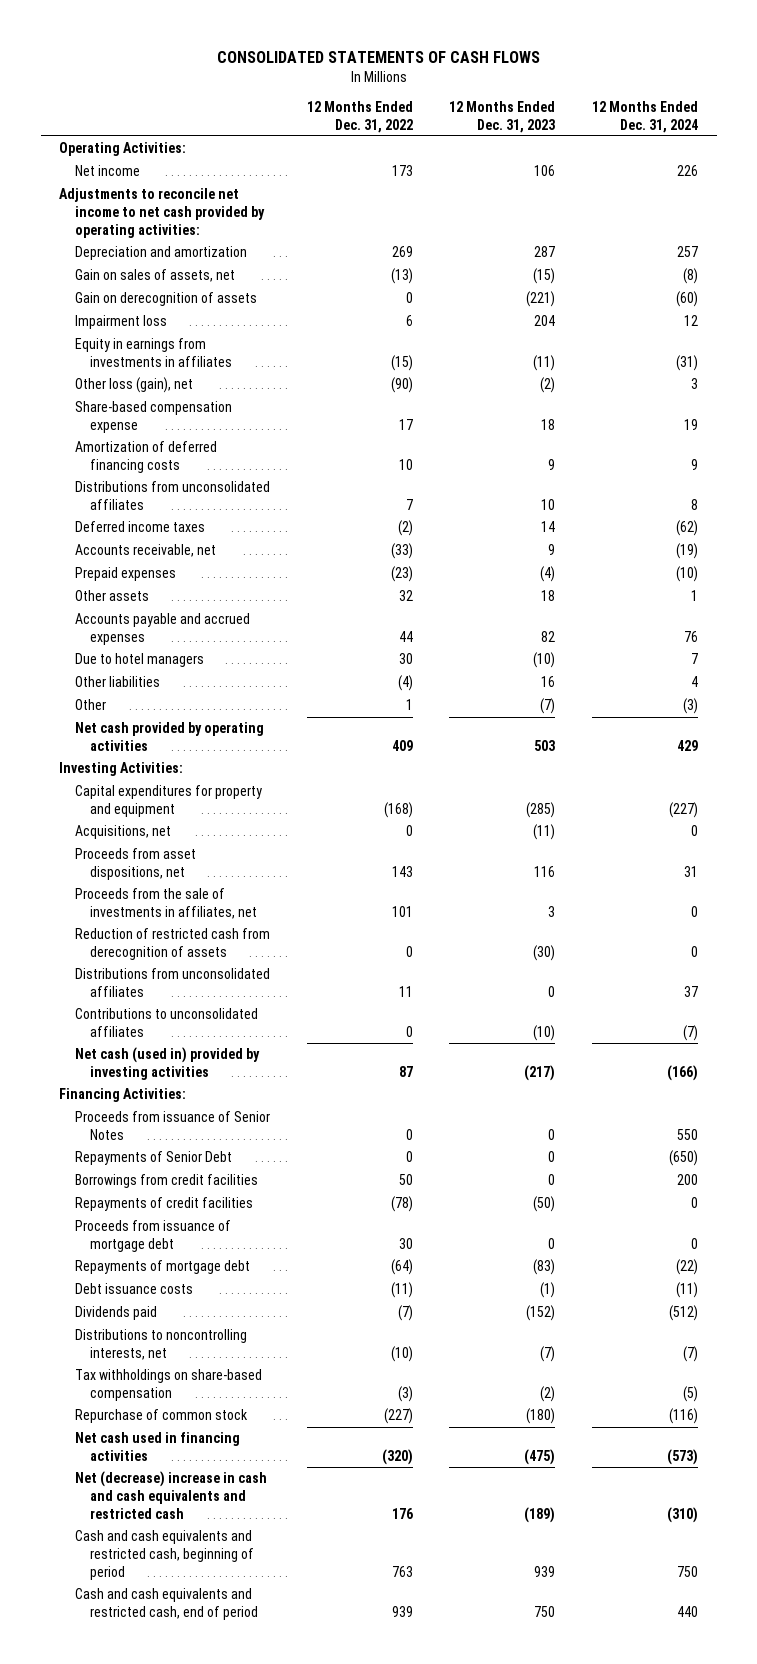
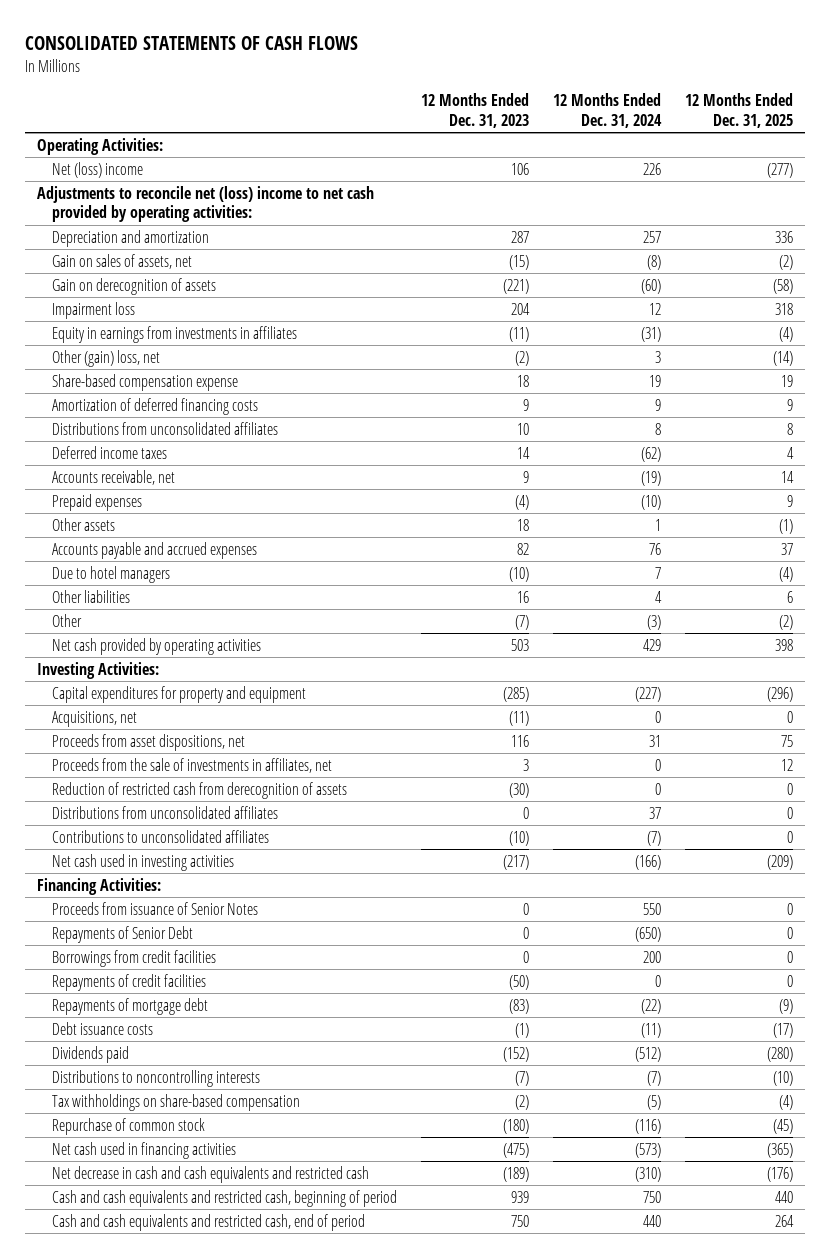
- | 12 Months Ended Dec. 31, 2022 | 12 Months Ended Dec. 31, 2023 | 12 Months Ended Dec. 31, 2024
+ | 12 Months Ended Dec. 31, 2023 | 12 Months Ended Dec. 31, 2024 | 12 Months Ended Dec. 31, 2025
- Net income | 173 | 106 | 226
- Adjustments to reconcile net income to net cash provided by operating activities:
+ Net (loss) income | 106 | 226 | (277)
+ Adjustments to reconcile net (loss) income to net cash provided by operating activities:
- Other loss (gain), net | (90) | (2) | 3
+ Other (gain) loss, net | (2) | 3 | (14)
- Net cash (used in) provided by investing activities | 87 | (217) | (166)
+ Net cash used in investing activities | (217) | (166) | (209)
- Proceeds from issuance of mortgage debt | 30 | 0 | 0
- Distributions to noncontrolling interests, net | (10) | (7) | (7)
+ Distributions to noncontrolling interests | (7) | (7) | (10)
- Net (decrease) increase in cash and cash equivalents and restricted cash | 176 | (189) | (310)
+ Net decrease in cash and cash equivalents and restricted cash | (189) | (310) | (176)

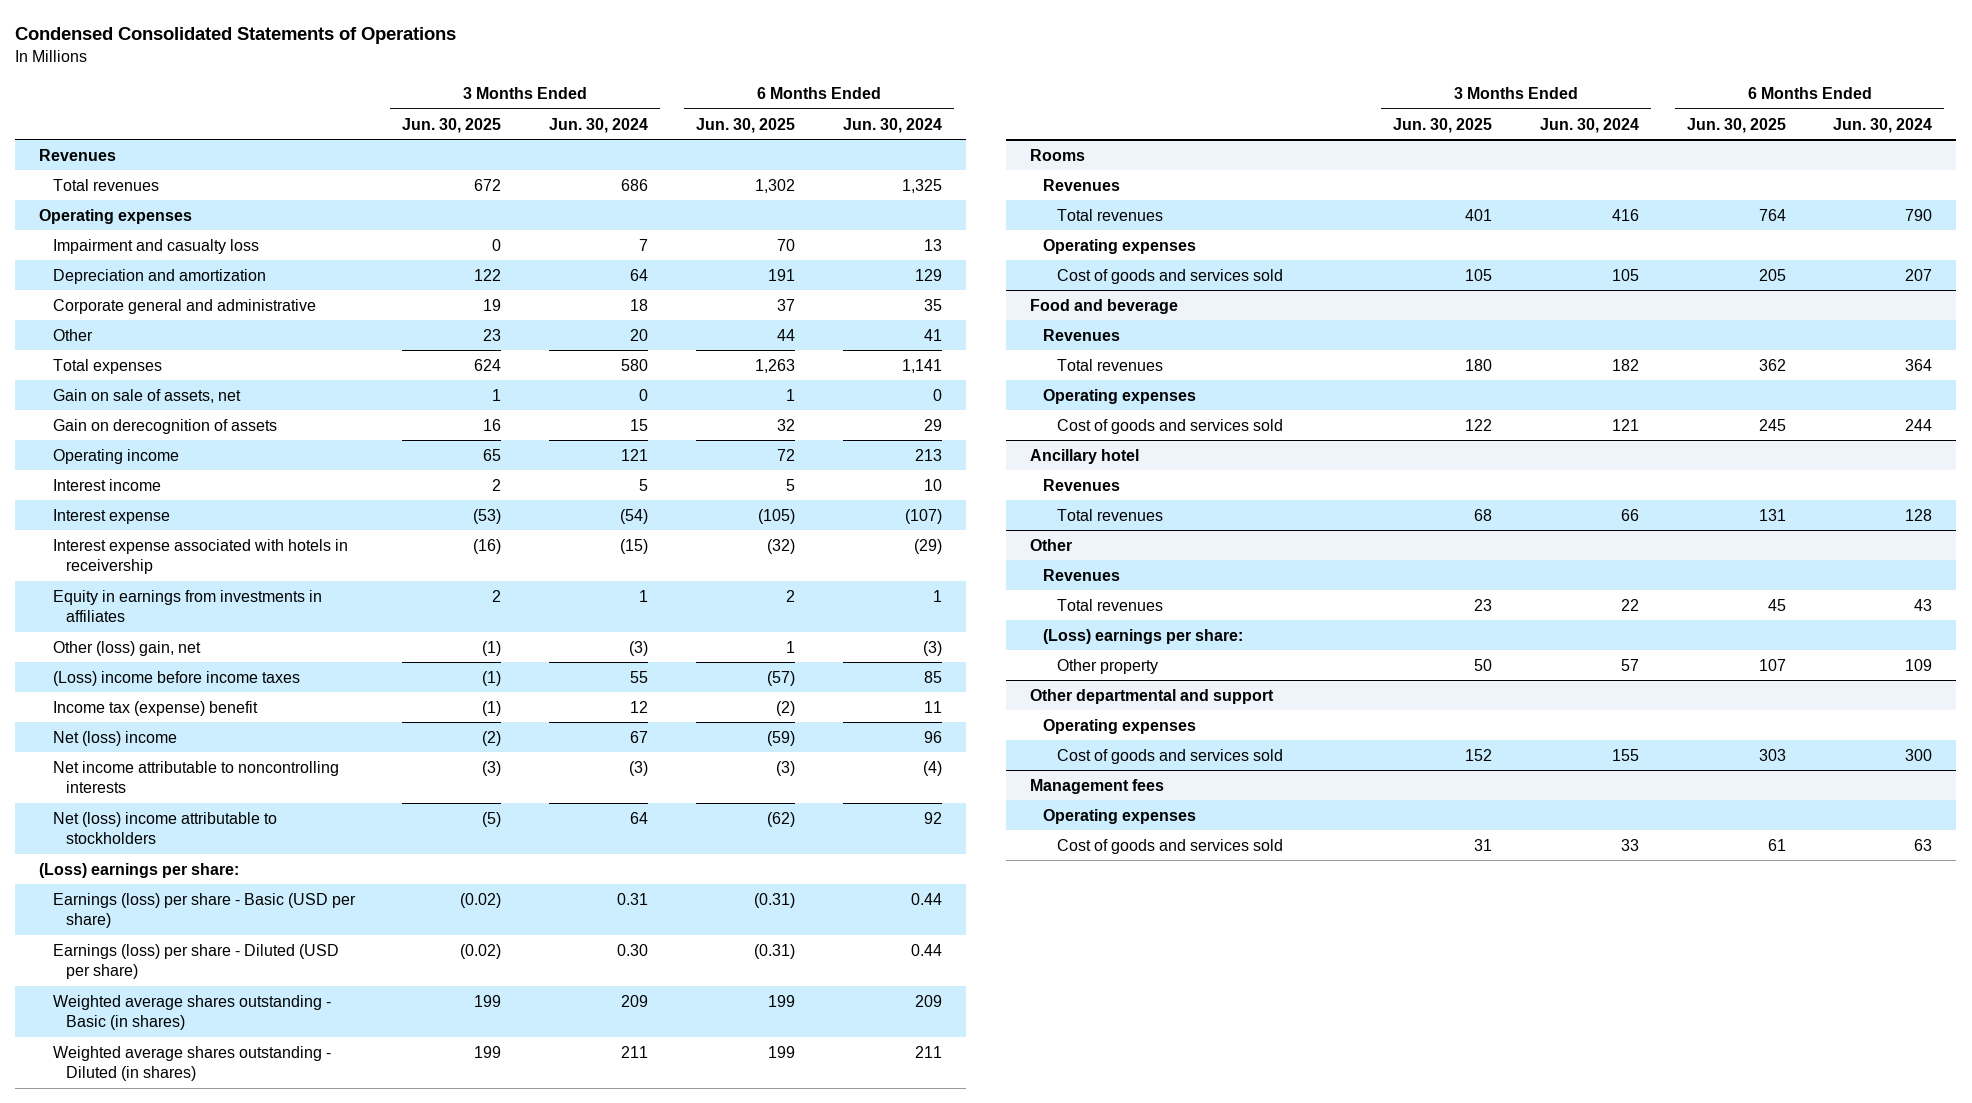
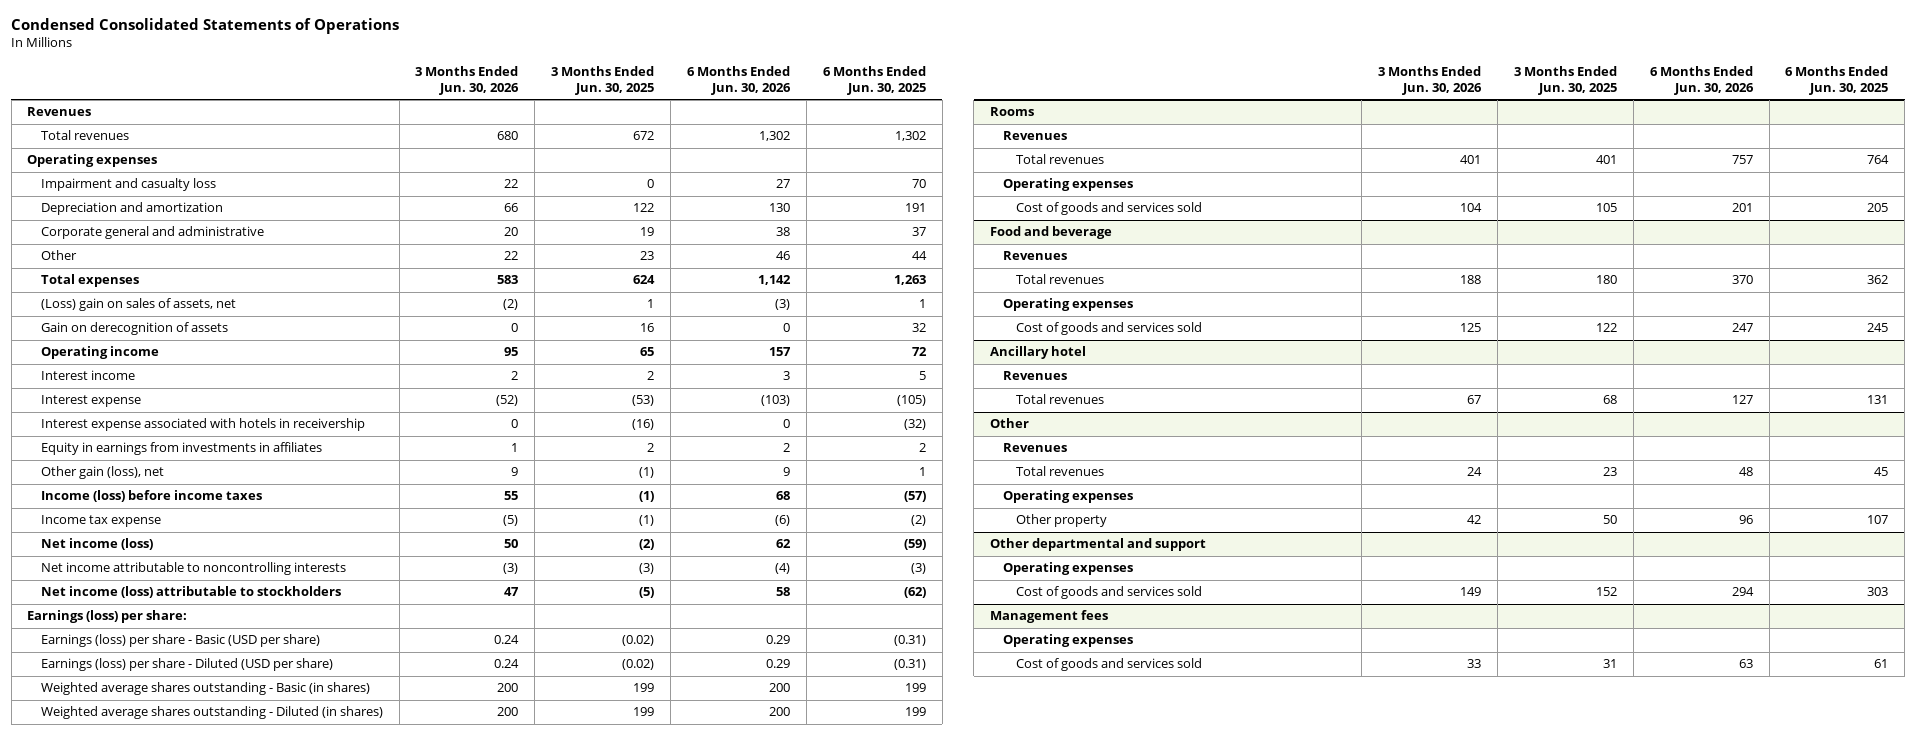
- | 3 Months Ended Jun. 30, 2025 | 3 Months Ended Jun. 30, 2024 | 6 Months Ended Jun. 30, 2025 | 6 Months Ended Jun. 30, 2024
+ | 3 Months Ended Jun. 30, 2026 | 3 Months Ended Jun. 30, 2025 | 6 Months Ended Jun. 30, 2026 | 6 Months Ended Jun. 30, 2025
- Gain on sale of assets, net | 1 | 0 | 1 | 0
+ (Loss) gain on sales of assets, net | (2) | 1 | (3) | 1
- Other (loss) gain, net | (1) | (3) | 1 | (3)
- (Loss) income before income taxes | (1) | 55 | (57) | 85
- Income tax (expense) benefit | (1) | 12 | (2) | 11
- Net (loss) income | (2) | 67 | (59) | 96
+ Other gain (loss), net | 9 | (1) | 9 | 1
+ Income (loss) before income taxes | 55 | (1) | 68 | (57)
+ Income tax expense | (5) | (1) | (6) | (2)
+ Net income (loss) | 50 | (2) | 62 | (59)
- Net (loss) income attributable to stockholders | (5) | 64 | (62) | 92
- (Loss) earnings per share:
+ Net income (loss) attributable to stockholders | 47 | (5) | 58 | (62)
+ Earnings (loss) per share:
@ Other
- (Loss) earnings per share:
+ Operating expenses

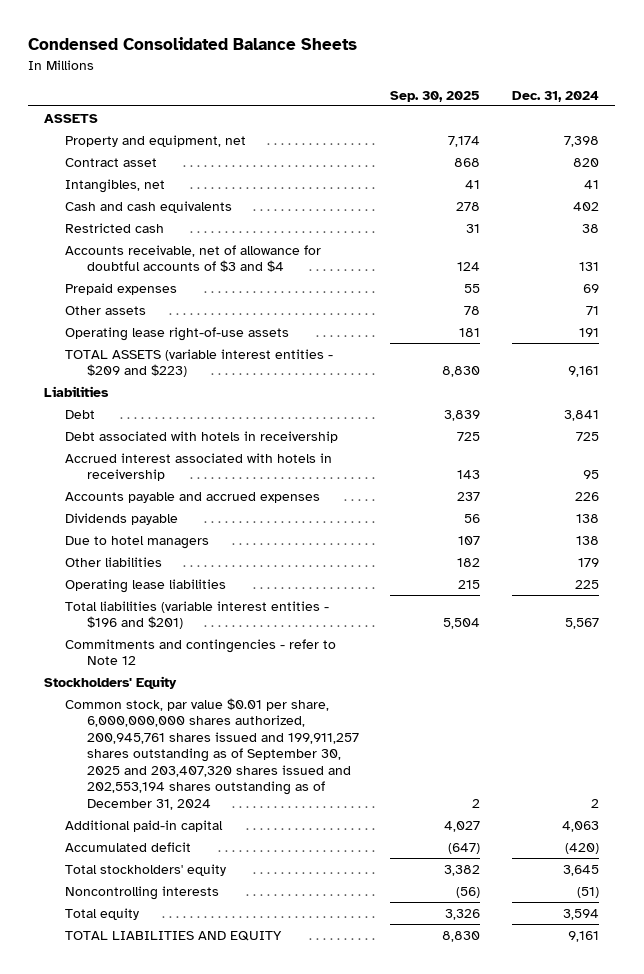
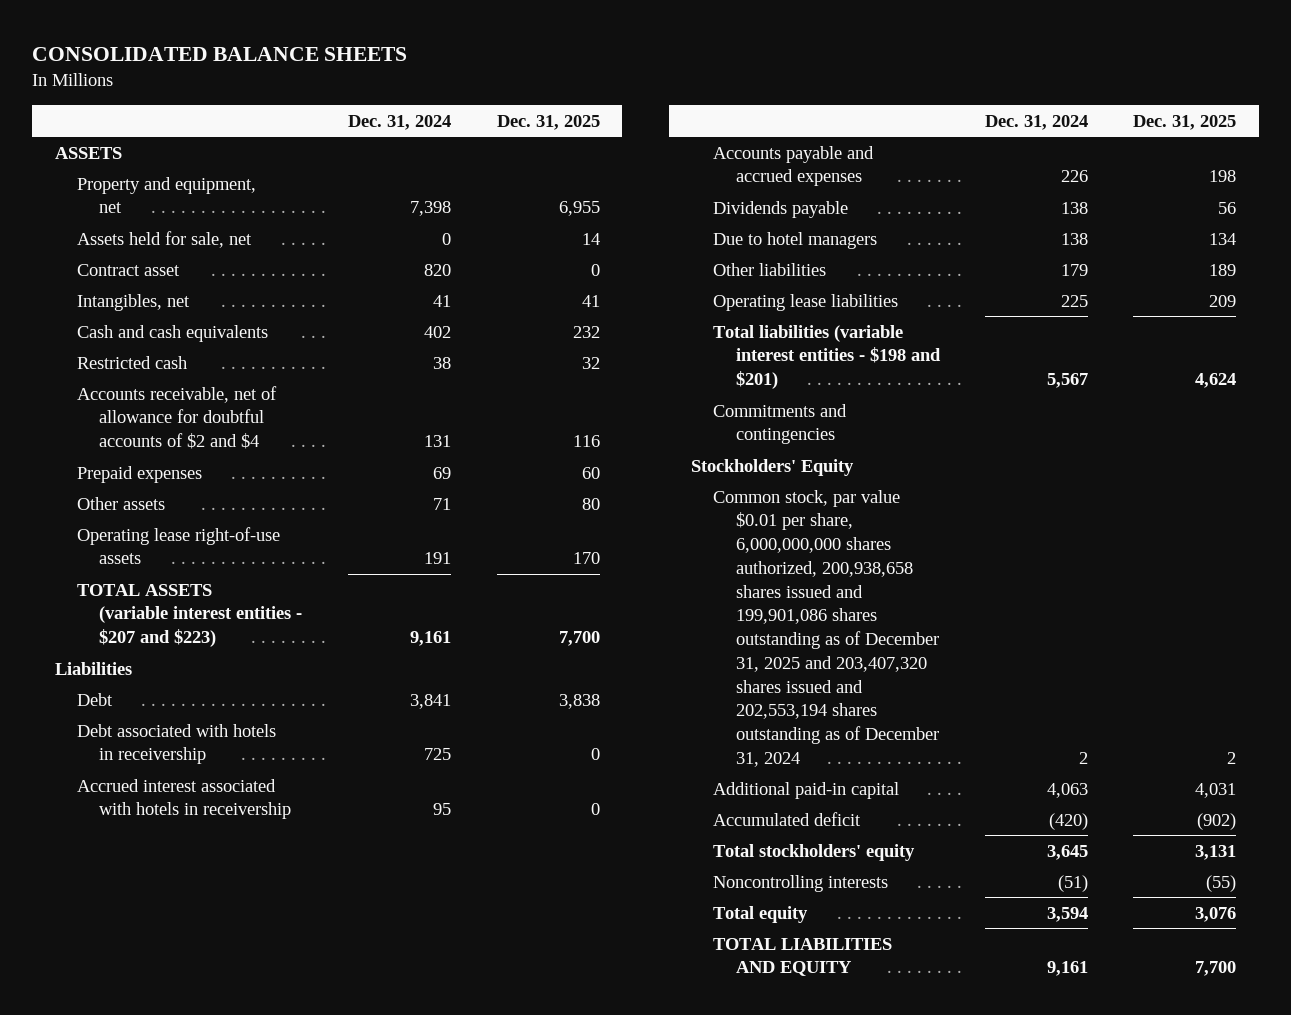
- Condensed Consolidated Balance Sheets
+ CONSOLIDATED BALANCE SHEETS
- | Sep. 30, 2025 | Dec. 31, 2024
+ | Dec. 31, 2024 | Dec. 31, 2025
+ Assets held for sale, net | 0 | 14
- Accounts receivable, net of allowance for doubtful accounts of $3 and $4 | 124 | 131
+ Accounts receivable, net of allowance for doubtful accounts of $2 and $4 | 131 | 116
- TOTAL ASSETS (variable interest entities - $209 and $223) | 8,830 | 9,161
+ TOTAL ASSETS (variable interest entities - $207 and $223) | 9,161 | 7,700
- Total liabilities (variable interest entities - $196 and $201) | 5,504 | 5,567
- Commitments and contingencies - refer to Note 12
+ Total liabilities (variable interest entities - $198 and $201) | 5,567 | 4,624
+ Commitments and contingencies
- Common stock, par value $0.01 per share, 6,000,000,000 shares authorized, 200,945,761 shares issued and 199,911,257 shares outstanding as of September 30, 2025 and 203,407,320 shares issued and 202,553,194 shares outstanding as of December 31, 2024 | 2 | 2
+ Common stock, par value $0.01 per share, 6,000,000,000 shares authorized, 200,938,658 shares issued and 199,901,086 shares outstanding as of December 31, 2025 and 203,407,320 shares issued and 202,553,194 shares outstanding as of December 31, 2024 | 2 | 2

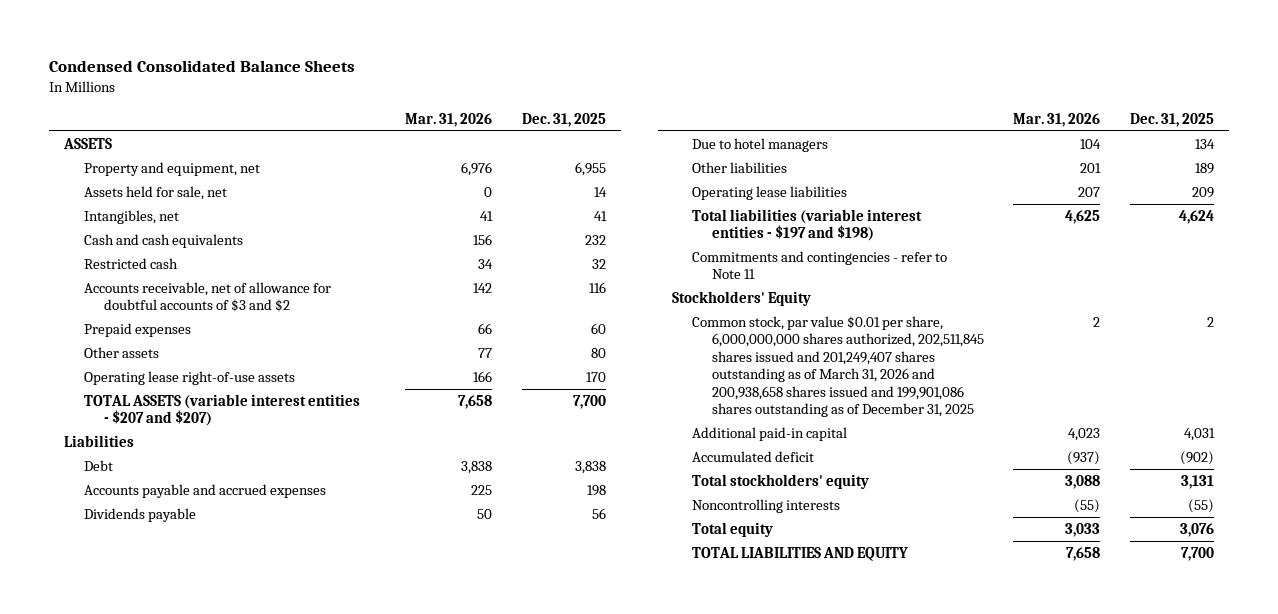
- CONSOLIDATED BALANCE SHEETS
+ Condensed Consolidated Balance Sheets
- | Dec. 31, 2024 | Dec. 31, 2025
+ | Mar. 31, 2026 | Dec. 31, 2025
- Contract asset | 820 | 0
- Accounts receivable, net of allowance for doubtful accounts of $2 and $4 | 131 | 116
+ Accounts receivable, net of allowance for doubtful accounts of $3 and $2 | 142 | 116
- TOTAL ASSETS (variable interest entities - $207 and $223) | 9,161 | 7,700
+ TOTAL ASSETS (variable interest entities - $207 and $207) | 7,658 | 7,700
- Debt associated with hotels in receivership | 725 | 0
- Accrued interest associated with hotels in receivership | 95 | 0
- Total liabilities (variable interest entities - $198 and $201) | 5,567 | 4,624
- Commitments and contingencies
+ Total liabilities (variable interest entities - $197 and $198) | 4,625 | 4,624
+ Commitments and contingencies - refer to Note 11
- Common stock, par value $0.01 per share, 6,000,000,000 shares authorized, 200,938,658 shares issued and 199,901,086 shares outstanding as of December 31, 2025 and 203,407,320 shares issued and 202,553,194 shares outstanding as of December 31, 2024 | 2 | 2
+ Common stock, par value $0.01 per share, 6,000,000,000 shares authorized, 202,511,845 shares issued and 201,249,407 shares outstanding as of March 31, 2026 and 200,938,658 shares issued and 199,901,086 shares outstanding as of December 31, 2025 | 2 | 2

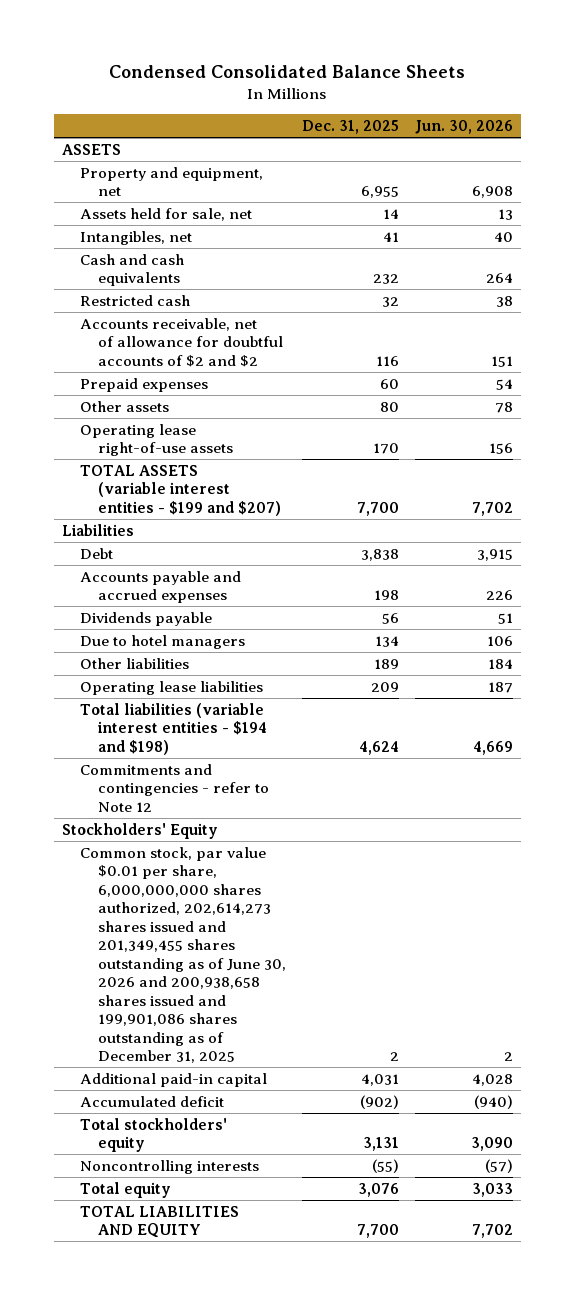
- | Mar. 31, 2026 | Dec. 31, 2025
+ | Dec. 31, 2025 | Jun. 30, 2026
- Accounts receivable, net of allowance for doubtful accounts of $3 and $2 | 142 | 116
+ Accounts receivable, net of allowance for doubtful accounts of $2 and $2 | 116 | 151
- TOTAL ASSETS (variable interest entities - $207 and $207) | 7,658 | 7,700
+ TOTAL ASSETS (variable interest entities - $199 and $207) | 7,700 | 7,702
- Total liabilities (variable interest entities - $197 and $198) | 4,625 | 4,624
- Commitments and contingencies - refer to Note 11
+ Total liabilities (variable interest entities - $194 and $198) | 4,624 | 4,669
+ Commitments and contingencies - refer to Note 12
- Common stock, par value $0.01 per share, 6,000,000,000 shares authorized, 202,511,845 shares issued and 201,249,407 shares outstanding as of March 31, 2026 and 200,938,658 shares issued and 199,901,086 shares outstanding as of December 31, 2025 | 2 | 2
+ Common stock, par value $0.01 per share, 6,000,000,000 shares authorized, 202,614,273 shares issued and 201,349,455 shares outstanding as of June 30, 2026 and 200,938,658 shares issued and 199,901,086 shares outstanding as of December 31, 2025 | 2 | 2

